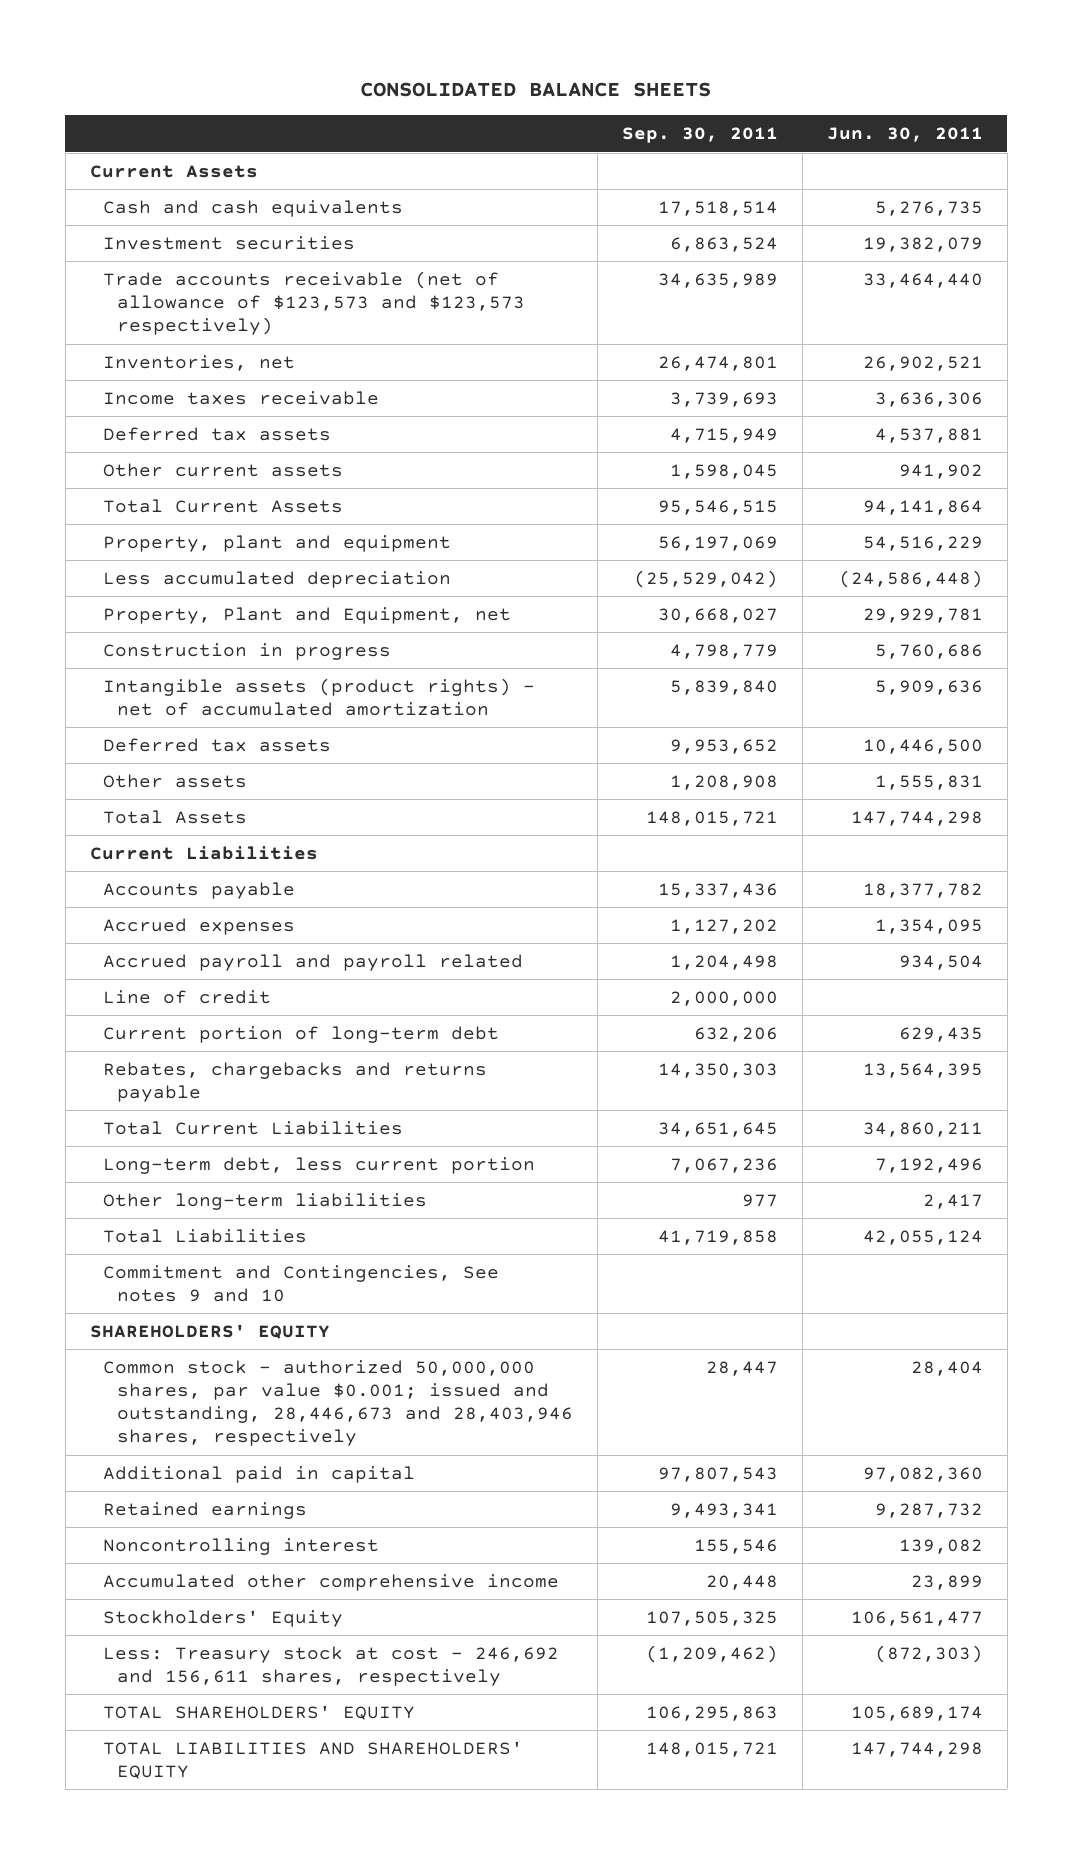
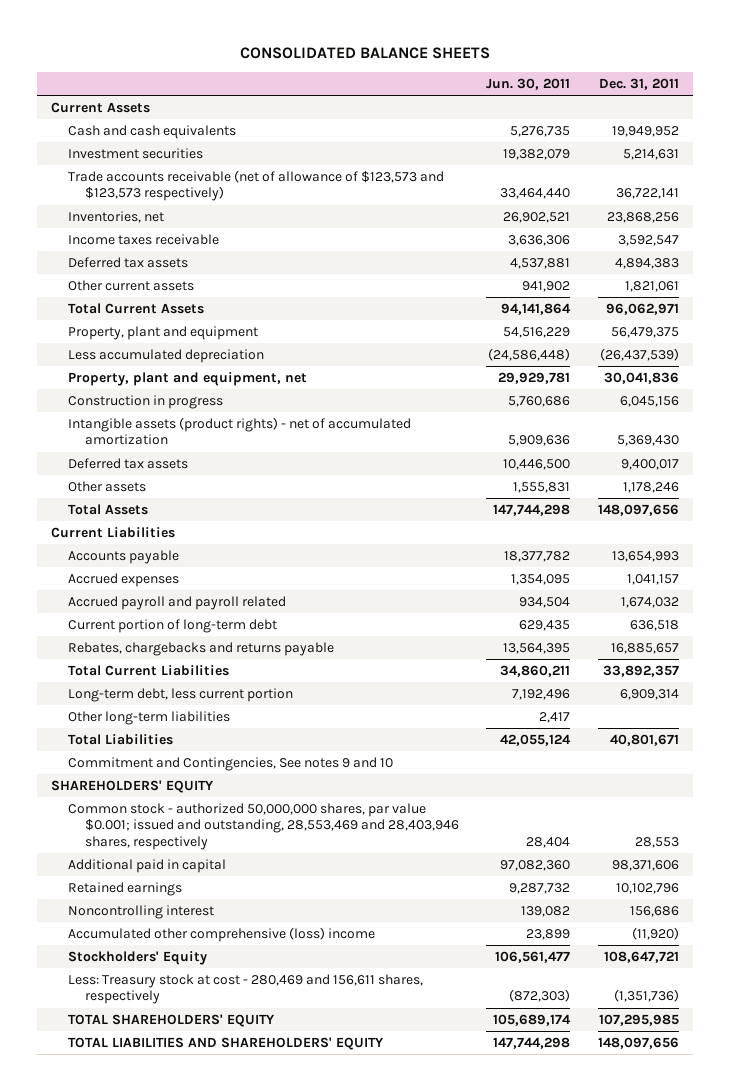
- | Sep. 30, 2011 | Jun. 30, 2011
+ | Jun. 30, 2011 | Dec. 31, 2011
- Property, Plant and Equipment, net | 30,668,027 | 29,929,781
+ Property, plant and equipment, net | 29,929,781 | 30,041,836
- Line of credit | 2,000,000 |
- Common stock - authorized 50,000,000 shares, par value $0.001; issued and outstanding, 28,446,673 and 28,403,946 shares, respectively | 28,447 | 28,404
+ Common stock - authorized 50,000,000 shares, par value $0.001; issued and outstanding, 28,553,469 and 28,403,946 shares, respectively | 28,404 | 28,553
- Accumulated other comprehensive income | 20,448 | 23,899
+ Accumulated other comprehensive (loss) income | 23,899 | (11,920)
- Less: Treasury stock at cost - 246,692 and 156,611 shares, respectively | (1,209,462) | (872,303)
+ Less: Treasury stock at cost - 280,469 and 156,611 shares, respectively | (872,303) | (1,351,736)

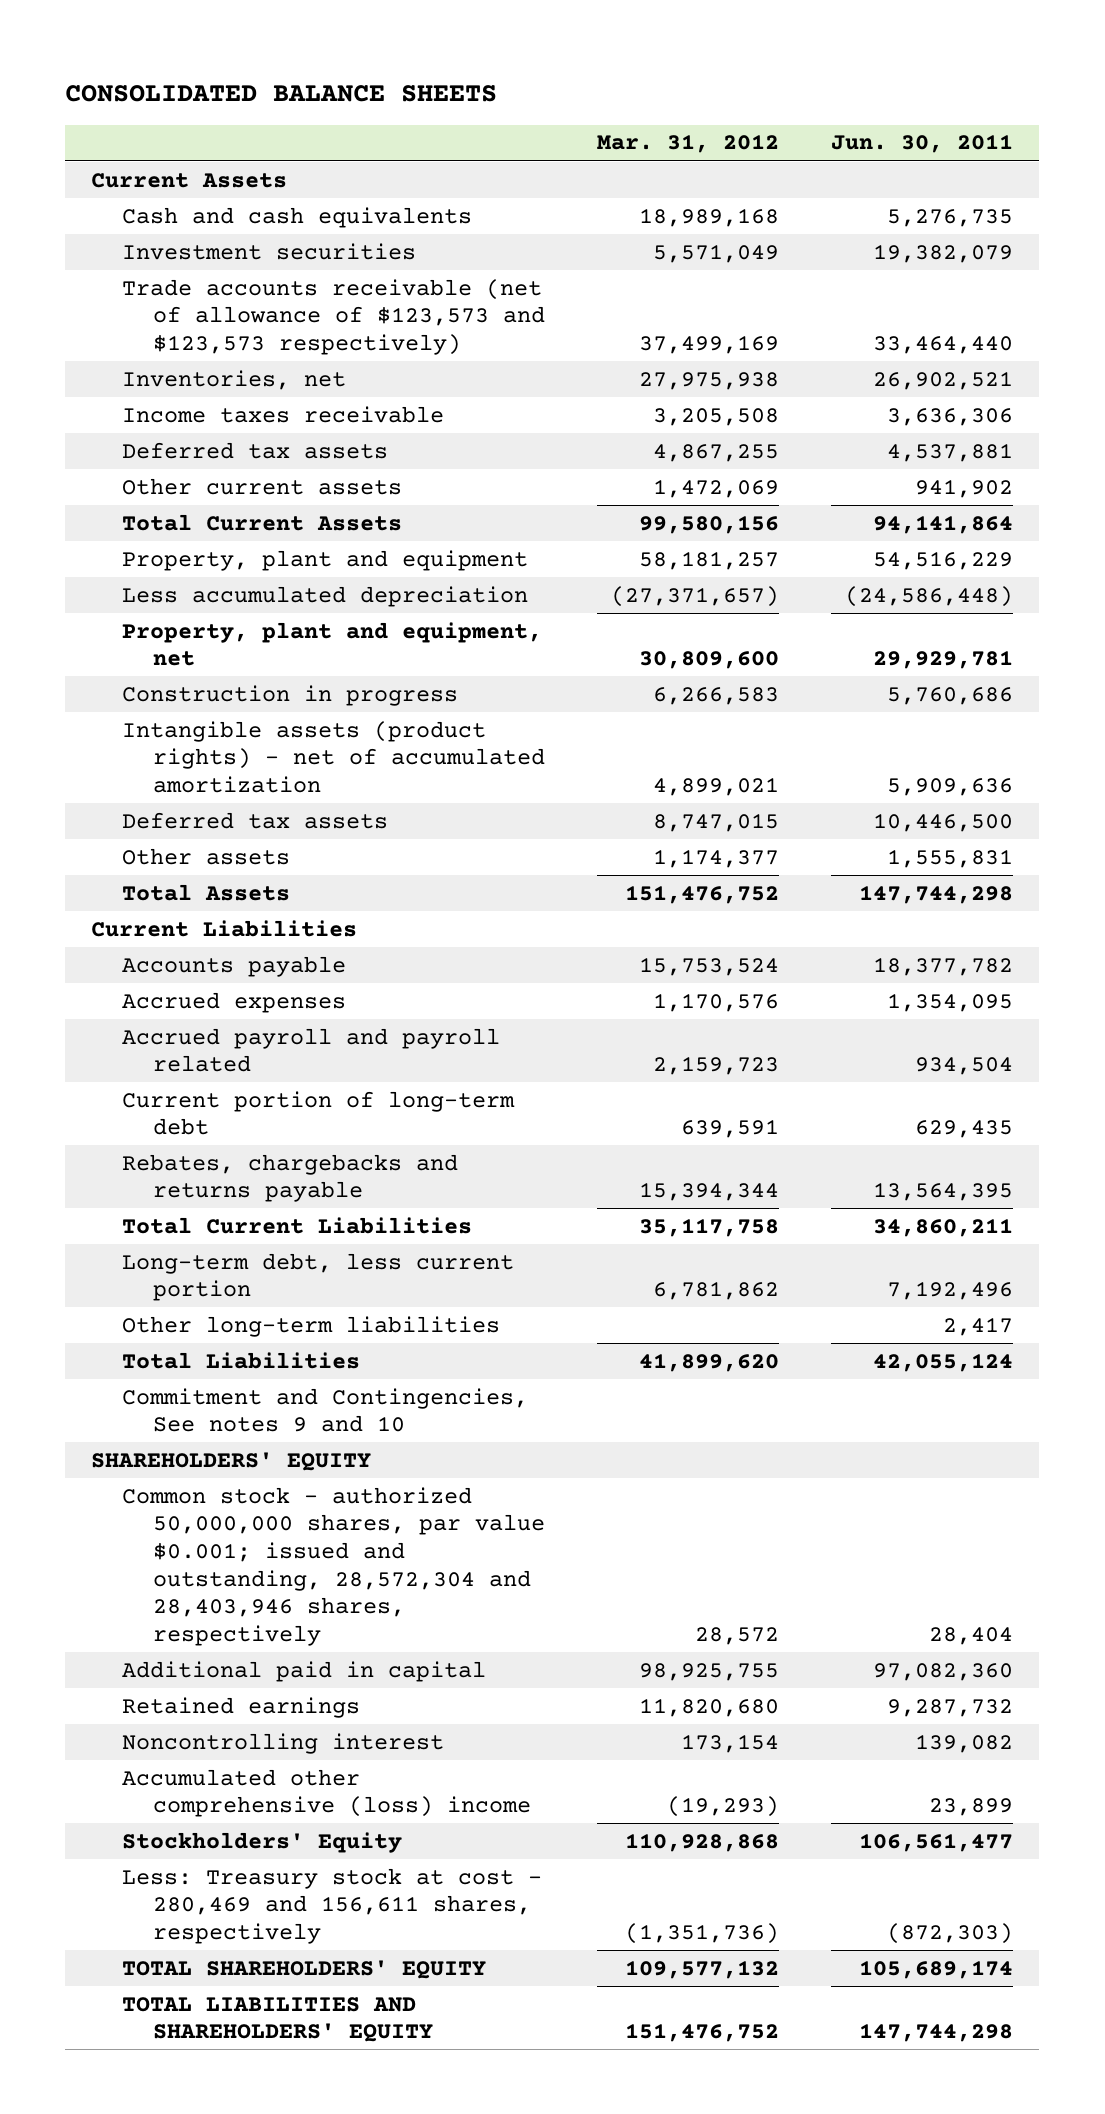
- | Jun. 30, 2011 | Dec. 31, 2011
+ | Mar. 31, 2012 | Jun. 30, 2011
- Common stock - authorized 50,000,000 shares, par value $0.001; issued and outstanding, 28,553,469 and 28,403,946 shares, respectively | 28,404 | 28,553
+ Common stock - authorized 50,000,000 shares, par value $0.001; issued and outstanding, 28,572,304 and 28,403,946 shares, respectively | 28,572 | 28,404

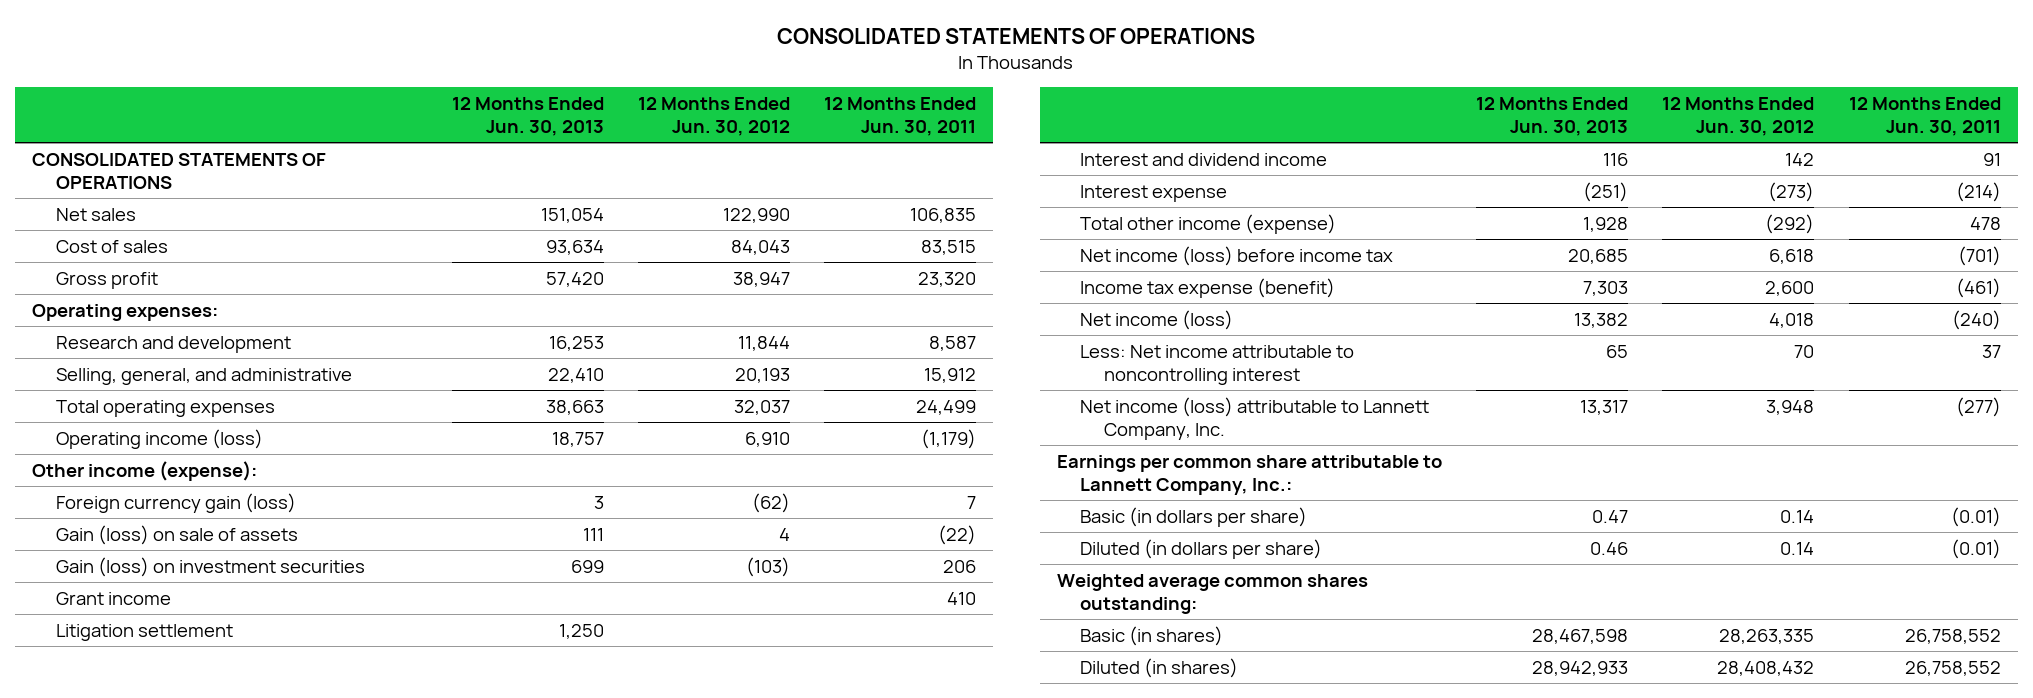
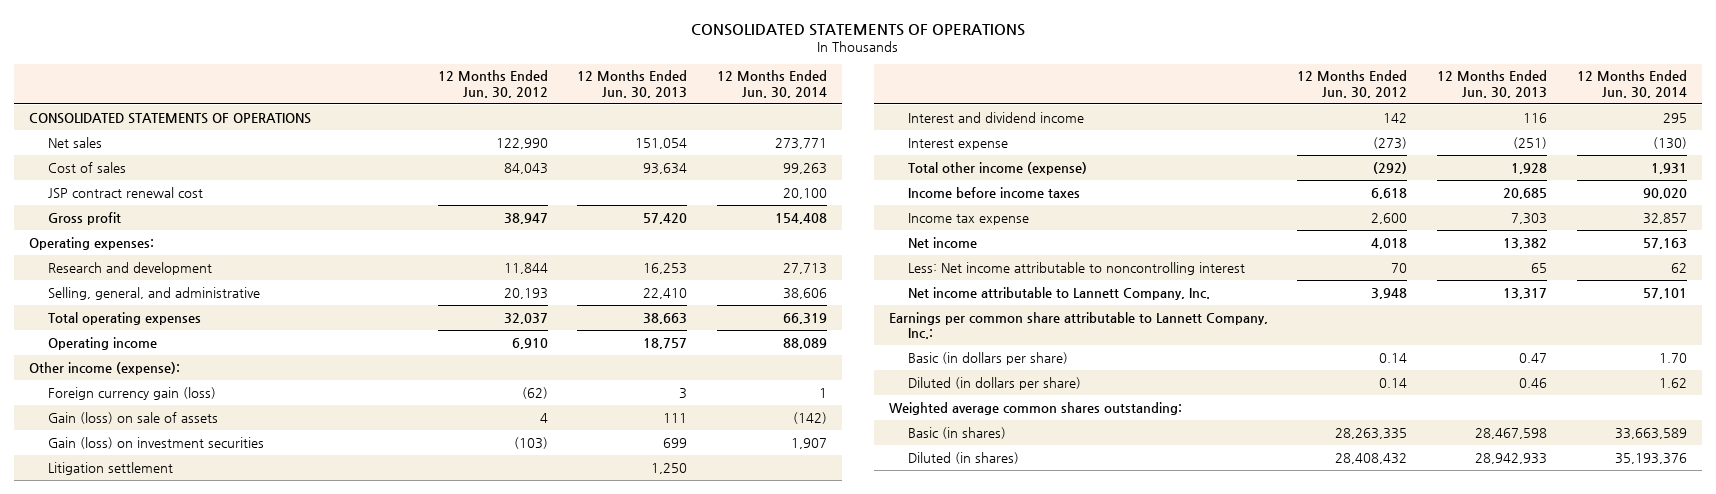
- | 12 Months Ended Jun. 30, 2013 | 12 Months Ended Jun. 30, 2012 | 12 Months Ended Jun. 30, 2011
+ | 12 Months Ended Jun. 30, 2012 | 12 Months Ended Jun. 30, 2013 | 12 Months Ended Jun. 30, 2014
+ JSP contract renewal cost | | | 20,100
- Operating income (loss) | 18,757 | 6,910 | (1,179)
+ Operating income | 6,910 | 18,757 | 88,089
- Grant income | | | 410
- Net income (loss) before income tax | 20,685 | 6,618 | (701)
- Income tax expense (benefit) | 7,303 | 2,600 | (461)
- Net income (loss) | 13,382 | 4,018 | (240)
+ Income before income taxes | 6,618 | 20,685 | 90,020
+ Income tax expense | 2,600 | 7,303 | 32,857
+ Net income | 4,018 | 13,382 | 57,163
- Net income (loss) attributable to Lannett Company, Inc. | 13,317 | 3,948 | (277)
+ Net income attributable to Lannett Company, Inc. | 3,948 | 13,317 | 57,101

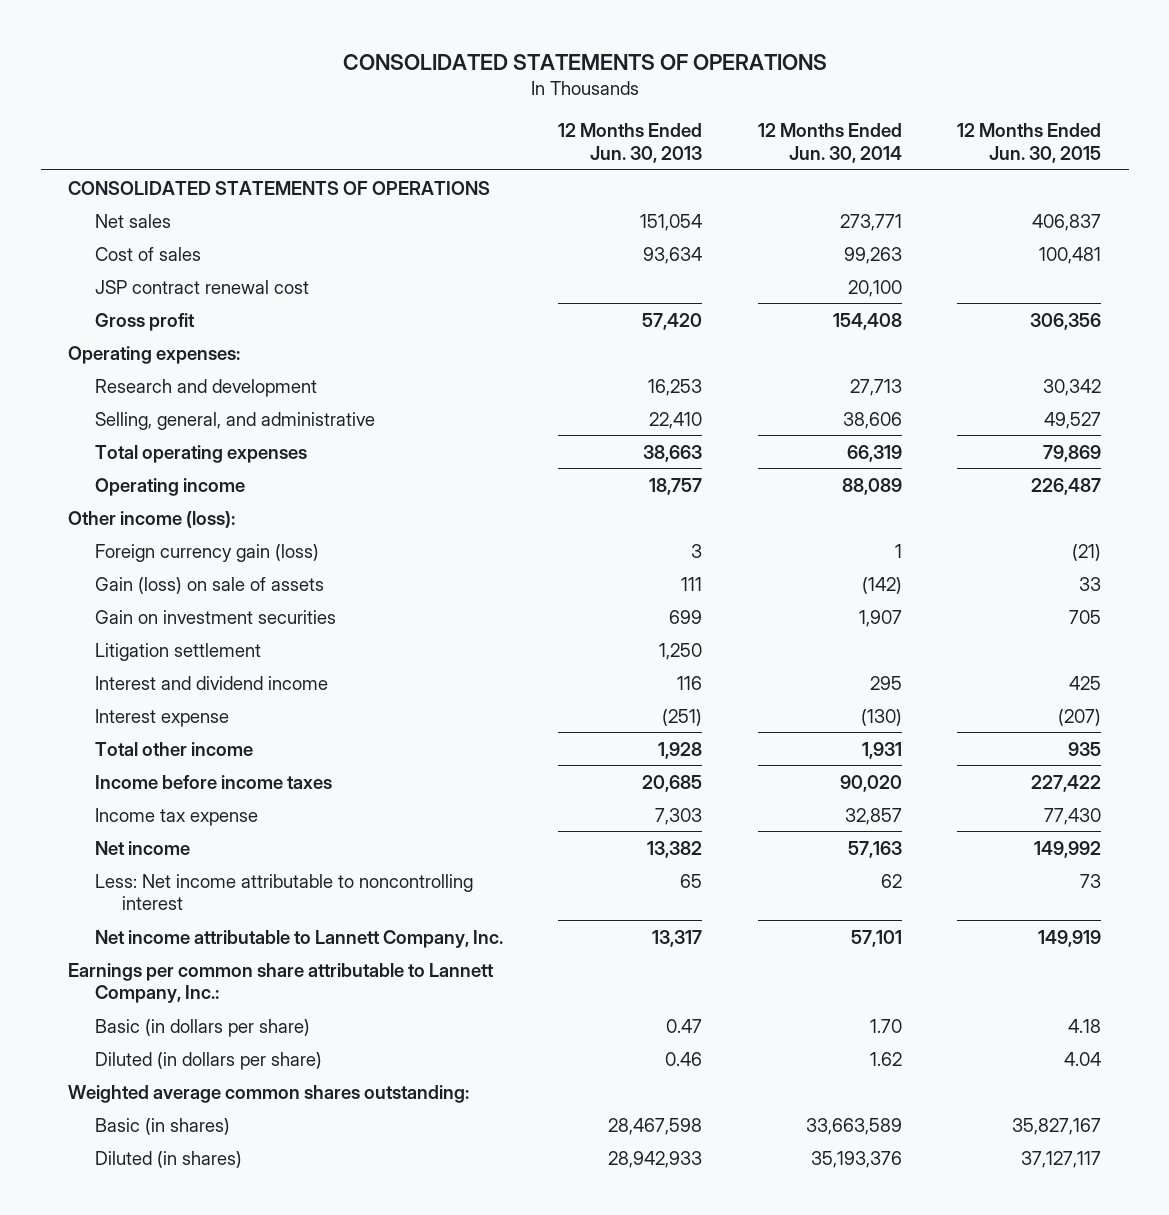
- | 12 Months Ended Jun. 30, 2012 | 12 Months Ended Jun. 30, 2013 | 12 Months Ended Jun. 30, 2014
+ | 12 Months Ended Jun. 30, 2013 | 12 Months Ended Jun. 30, 2014 | 12 Months Ended Jun. 30, 2015
- Other income (expense):
+ Other income (loss):
- Gain (loss) on investment securities | (103) | 699 | 1,907
+ Gain on investment securities | 699 | 1,907 | 705
- Total other income (expense) | (292) | 1,928 | 1,931
+ Total other income | 1,928 | 1,931 | 935

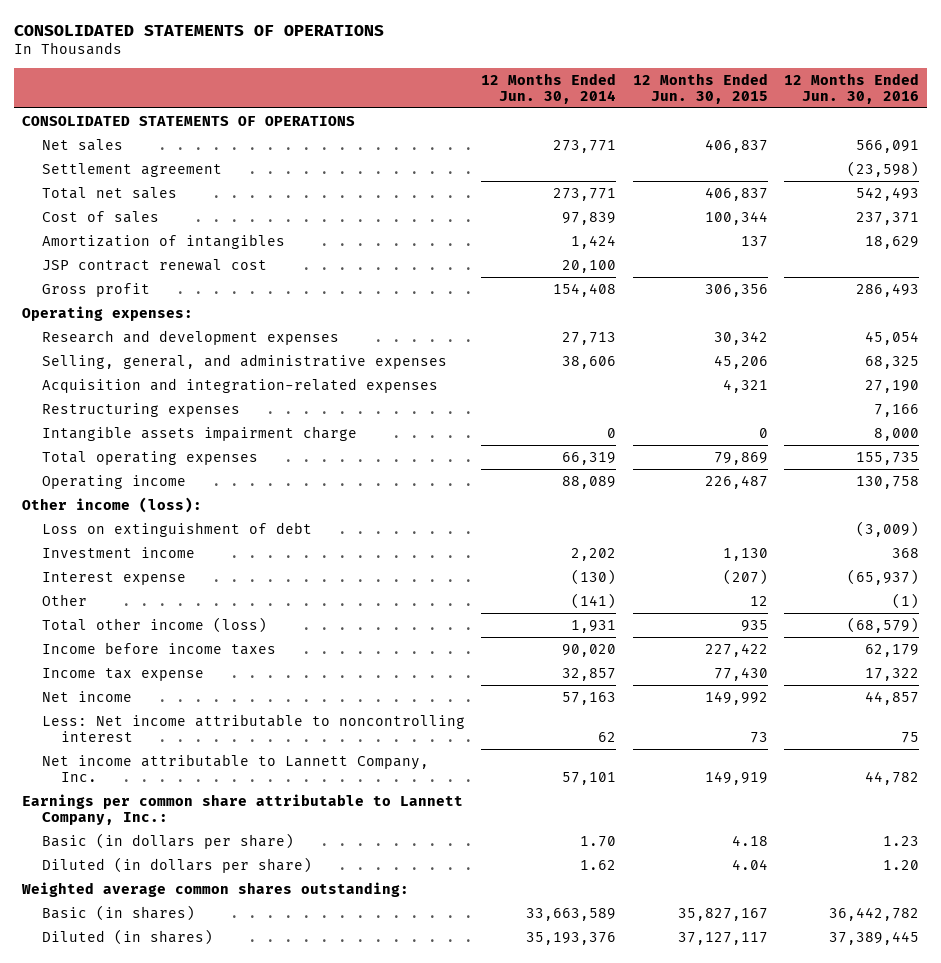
- | 12 Months Ended Jun. 30, 2013 | 12 Months Ended Jun. 30, 2014 | 12 Months Ended Jun. 30, 2015
+ | 12 Months Ended Jun. 30, 2014 | 12 Months Ended Jun. 30, 2015 | 12 Months Ended Jun. 30, 2016
- Cost of sales | 93,634 | 99,263 | 100,481
+ Settlement agreement | | | (23,598)
+ Total net sales | 273,771 | 406,837 | 542,493
+ Cost of sales | 97,839 | 100,344 | 237,371
+ Amortization of intangibles | 1,424 | 137 | 18,629
- Research and development | 16,253 | 27,713 | 30,342
- Selling, general, and administrative | 22,410 | 38,606 | 49,527
+ Research and development expenses | 27,713 | 30,342 | 45,054
+ Selling, general, and administrative expenses | 38,606 | 45,206 | 68,325
+ Acquisition and integration-related expenses | | 4,321 | 27,190
+ Restructuring expenses | | | 7,166
+ Intangible assets impairment charge | 0 | 0 | 8,000
- Foreign currency gain (loss) | 3 | 1 | (21)
- Gain (loss) on sale of assets | 111 | (142) | 33
- Gain on investment securities | 699 | 1,907 | 705
- Litigation settlement | 1,250 | |
- Interest and dividend income | 116 | 295 | 425
+ Loss on extinguishment of debt | | | (3,009)
+ Investment income | 2,202 | 1,130 | 368
- Total other income | 1,928 | 1,931 | 935
+ Other | (141) | 12 | (1)
+ Total other income (loss) | 1,931 | 935 | (68,579)

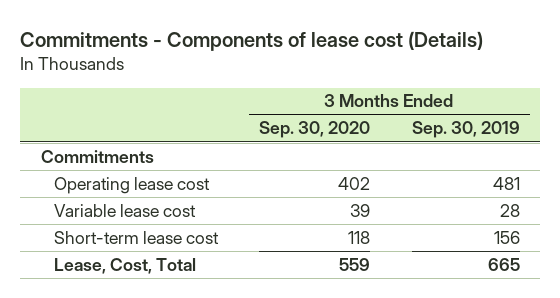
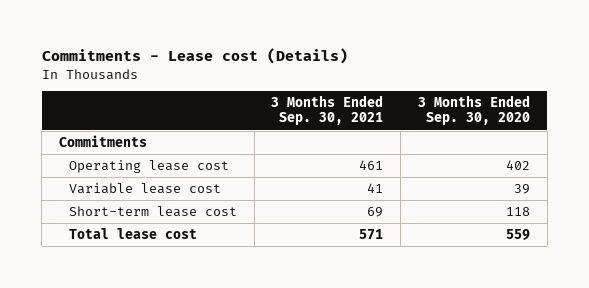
- Commitments - Components of lease cost (Details)
+ Commitments - Lease cost (Details)
- | 3 Months Ended Sep. 30, 2020 | 3 Months Ended Sep. 30, 2019
+ | 3 Months Ended Sep. 30, 2021 | 3 Months Ended Sep. 30, 2020
- Lease, Cost, Total | 559 | 665
+ Total lease cost | 571 | 559

